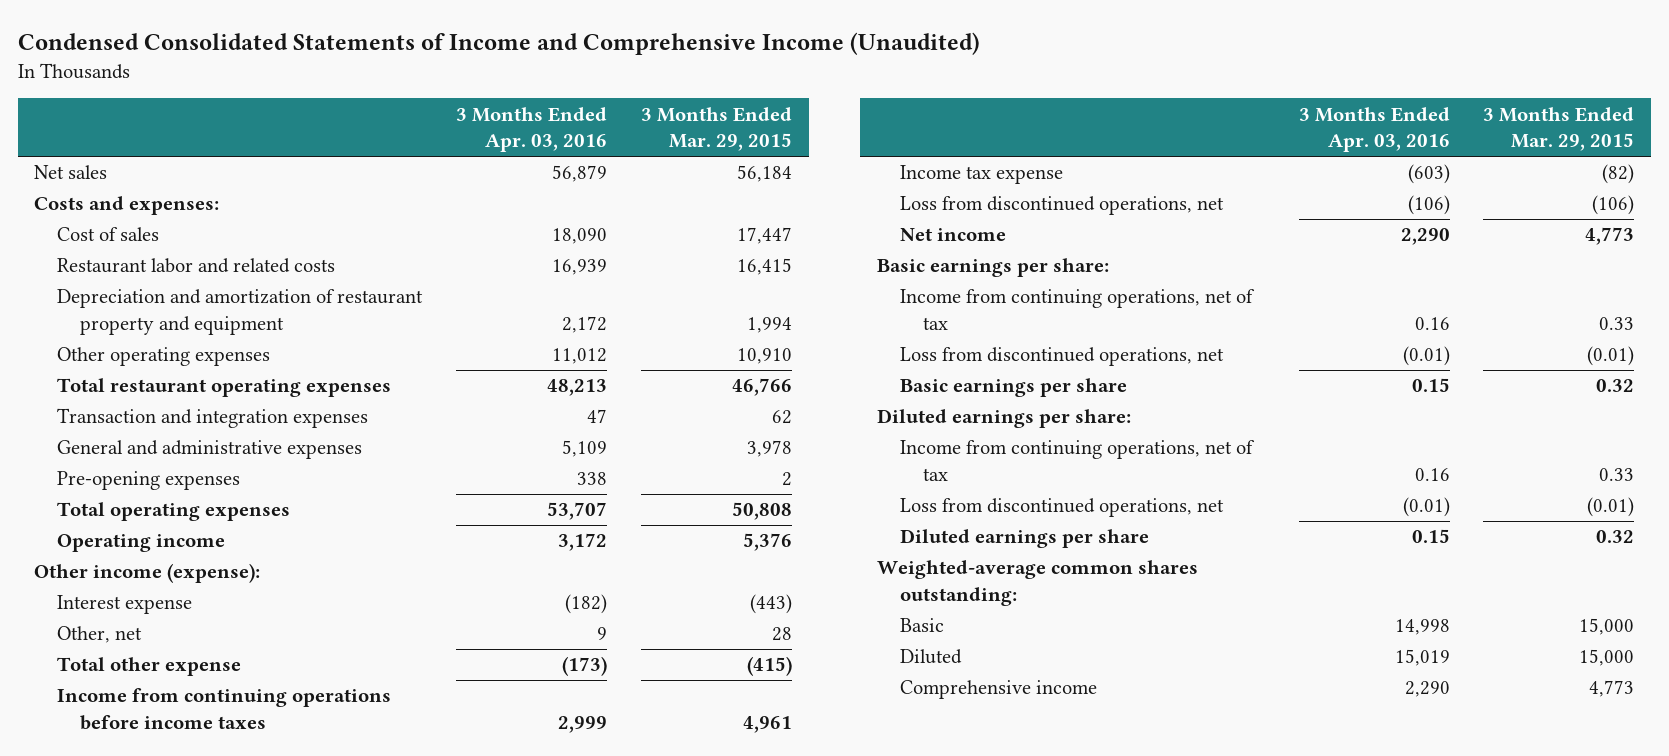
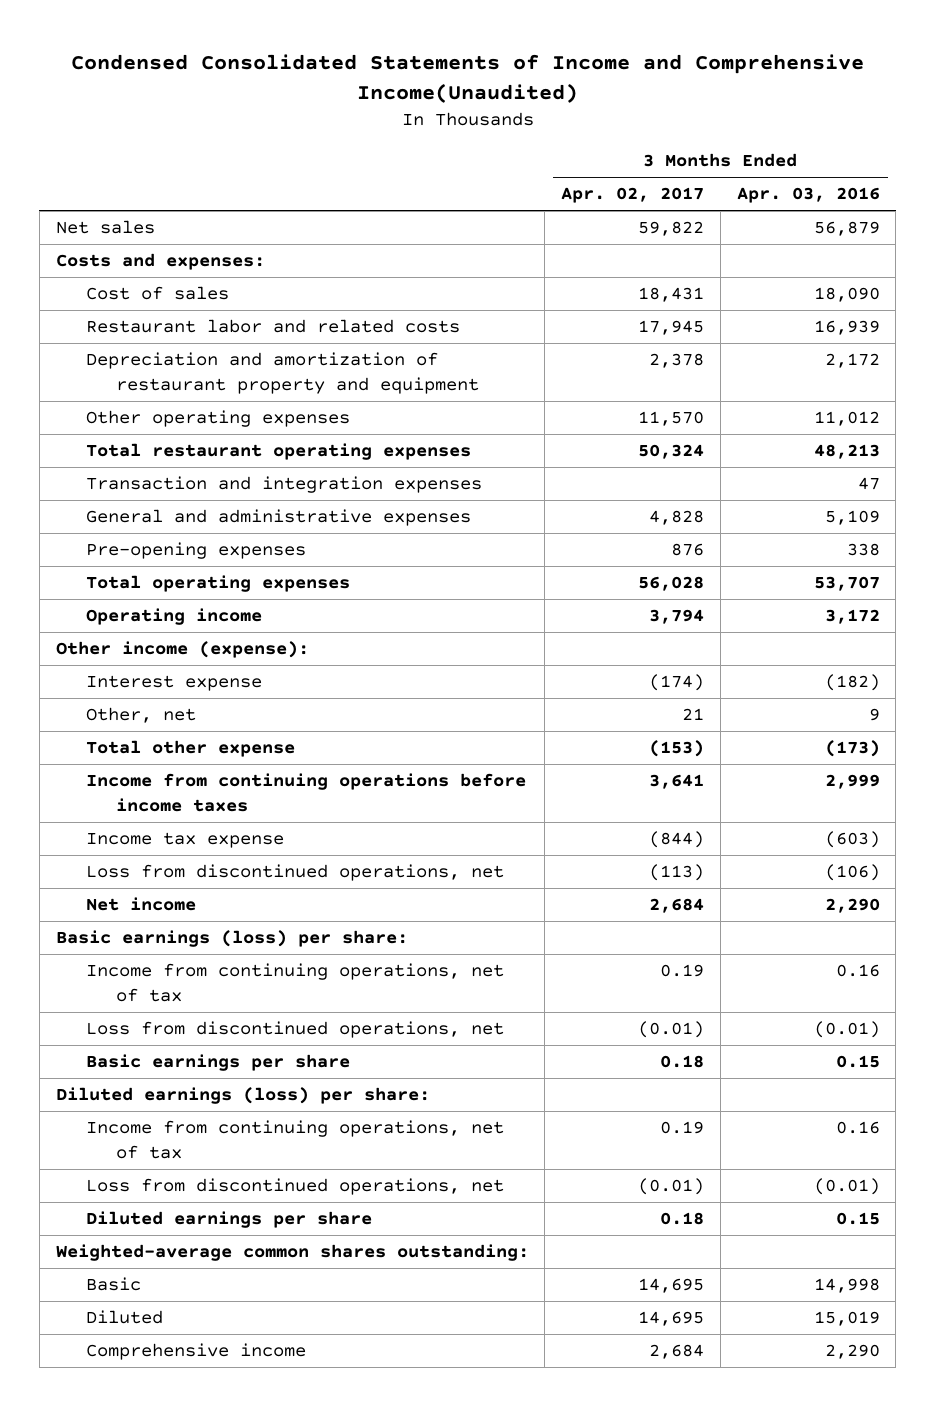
- Condensed Consolidated Statements of Income and Comprehensive Income (Unaudited)
+ Condensed Consolidated Statements of Income and Comprehensive Income(Unaudited)
- | 3 Months Ended Apr. 03, 2016 | 3 Months Ended Mar. 29, 2015
+ | 3 Months Ended Apr. 02, 2017 | 3 Months Ended Apr. 03, 2016
- Basic earnings per share:
+ Basic earnings (loss) per share:
- Diluted earnings per share:
+ Diluted earnings (loss) per share:

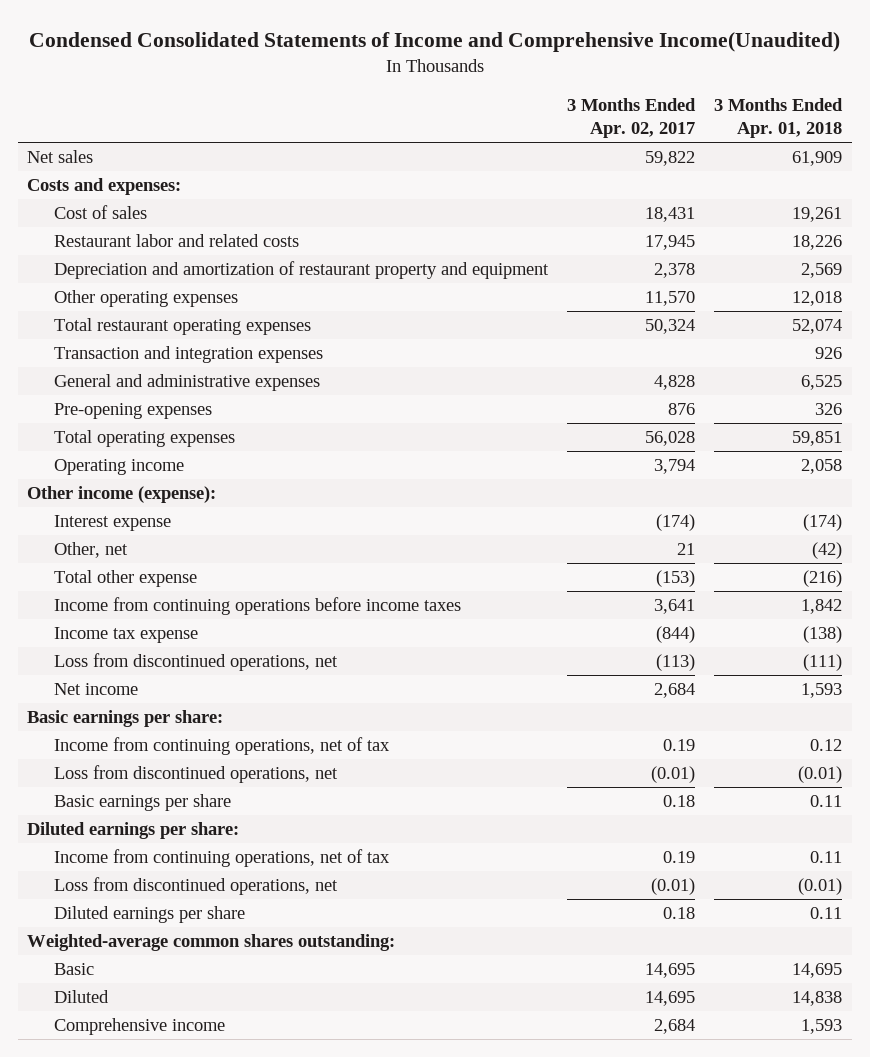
- | 3 Months Ended Apr. 02, 2017 | 3 Months Ended Apr. 03, 2016
+ | 3 Months Ended Apr. 02, 2017 | 3 Months Ended Apr. 01, 2018
- Basic earnings (loss) per share:
+ Basic earnings per share:
- Diluted earnings (loss) per share:
+ Diluted earnings per share:

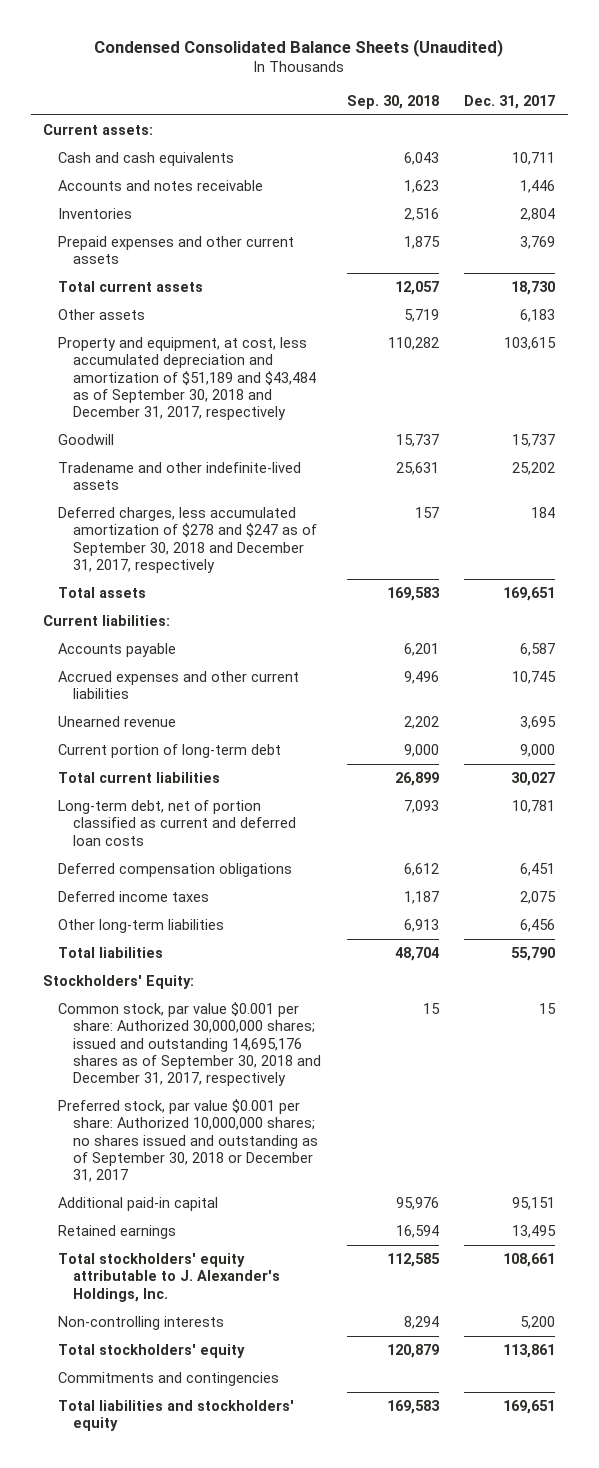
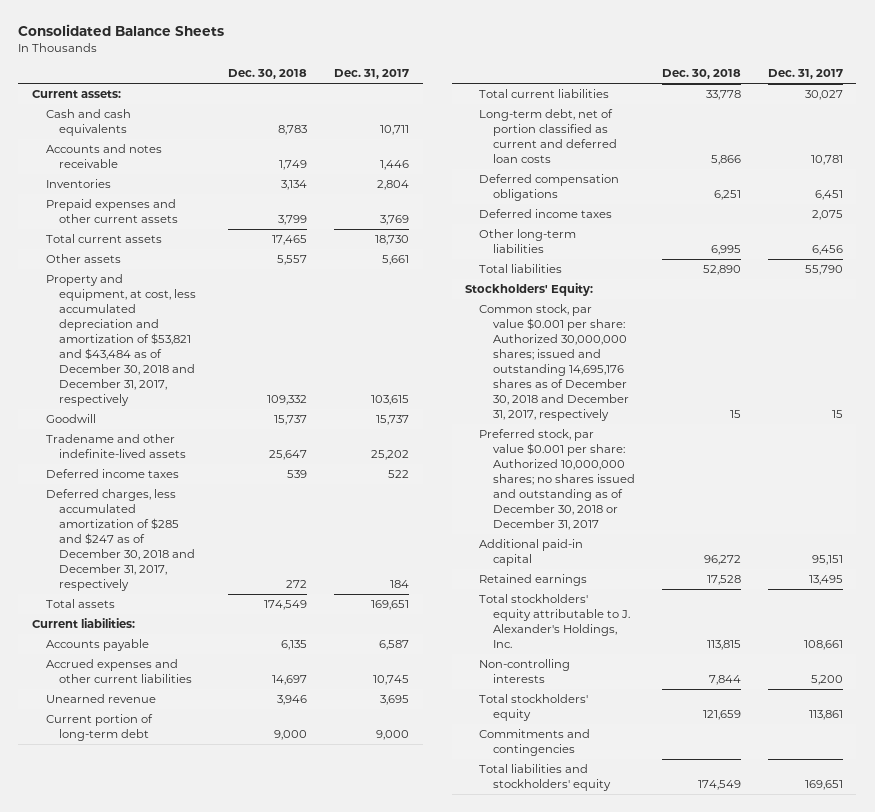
- Condensed Consolidated Balance Sheets (Unaudited)
+ Consolidated Balance Sheets
- | Sep. 30, 2018 | Dec. 31, 2017
+ | Dec. 30, 2018 | Dec. 31, 2017
- Other assets | 5,719 | 6,183
- Property and equipment, at cost, less accumulated depreciation and amortization of $51,189 and $43,484 as of September 30, 2018 and December 31, 2017, respectively | 110,282 | 103,615
+ Other assets | 5,557 | 5,661
+ Property and equipment, at cost, less accumulated depreciation and amortization of $53,821 and $43,484 as of December 30, 2018 and December 31, 2017, respectively | 109,332 | 103,615
- Deferred charges, less accumulated amortization of $278 and $247 as of September 30, 2018 and December 31, 2017, respectively | 157 | 184
+ Deferred income taxes | 539 | 522
+ Deferred charges, less accumulated amortization of $285 and $247 as of December 30, 2018 and December 31, 2017, respectively | 272 | 184
- Common stock, par value $0.001 per share: Authorized 30,000,000 shares; issued and outstanding 14,695,176 shares as of September 30, 2018 and December 31, 2017, respectively | 15 | 15
- Preferred stock, par value $0.001 per share: Authorized 10,000,000 shares; no shares issued and outstanding as of September 30, 2018 or December 31, 2017
+ Common stock, par value $0.001 per share: Authorized 30,000,000 shares; issued and outstanding 14,695,176 shares as of December 30, 2018 and December 31, 2017, respectively | 15 | 15
+ Preferred stock, par value $0.001 per share: Authorized 10,000,000 shares; no shares issued and outstanding as of December 30, 2018 or December 31, 2017

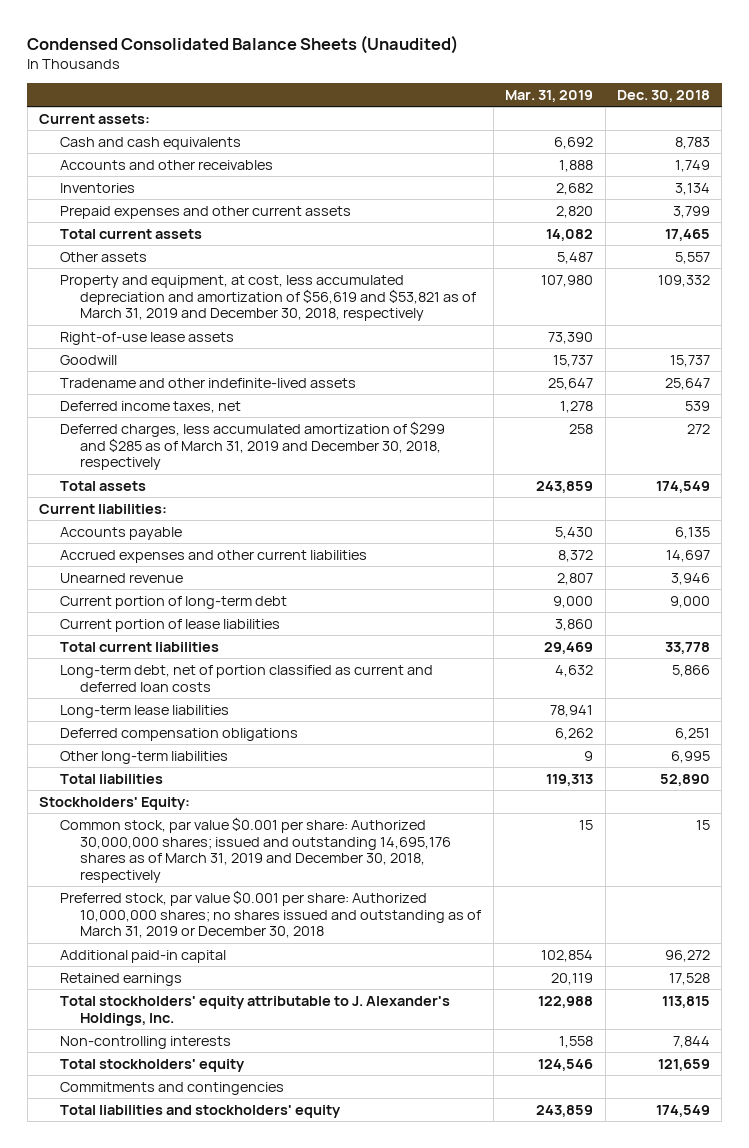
- Consolidated Balance Sheets
+ Condensed Consolidated Balance Sheets (Unaudited)
- | Dec. 30, 2018 | Dec. 31, 2017
+ | Mar. 31, 2019 | Dec. 30, 2018
- Accounts and notes receivable | 1,749 | 1,446
+ Accounts and other receivables | 1,888 | 1,749
- Property and equipment, at cost, less accumulated depreciation and amortization of $53,821 and $43,484 as of December 30, 2018 and December 31, 2017, respectively | 109,332 | 103,615
+ Property and equipment, at cost, less accumulated depreciation and amortization of $56,619 and $53,821 as of March 31, 2019 and December 30, 2018, respectively | 107,980 | 109,332
+ Right-of-use lease assets | 73,390 |
- Deferred income taxes | 539 | 522
- Deferred charges, less accumulated amortization of $285 and $247 as of December 30, 2018 and December 31, 2017, respectively | 272 | 184
+ Deferred income taxes, net | 1,278 | 539
+ Deferred charges, less accumulated amortization of $299 and $285 as of March 31, 2019 and December 30, 2018, respectively | 258 | 272
+ Current portion of lease liabilities | 3,860 |
+ Long-term lease liabilities | 78,941 |
- Deferred income taxes | | 2,075
- Common stock, par value $0.001 per share: Authorized 30,000,000 shares; issued and outstanding 14,695,176 shares as of December 30, 2018 and December 31, 2017, respectively | 15 | 15
- Preferred stock, par value $0.001 per share: Authorized 10,000,000 shares; no shares issued and outstanding as of December 30, 2018 or December 31, 2017
+ Common stock, par value $0.001 per share: Authorized 30,000,000 shares; issued and outstanding 14,695,176 shares as of March 31, 2019 and December 30, 2018, respectively | 15 | 15
+ Preferred stock, par value $0.001 per share: Authorized 10,000,000 shares; no shares issued and outstanding as of March 31, 2019 or December 30, 2018

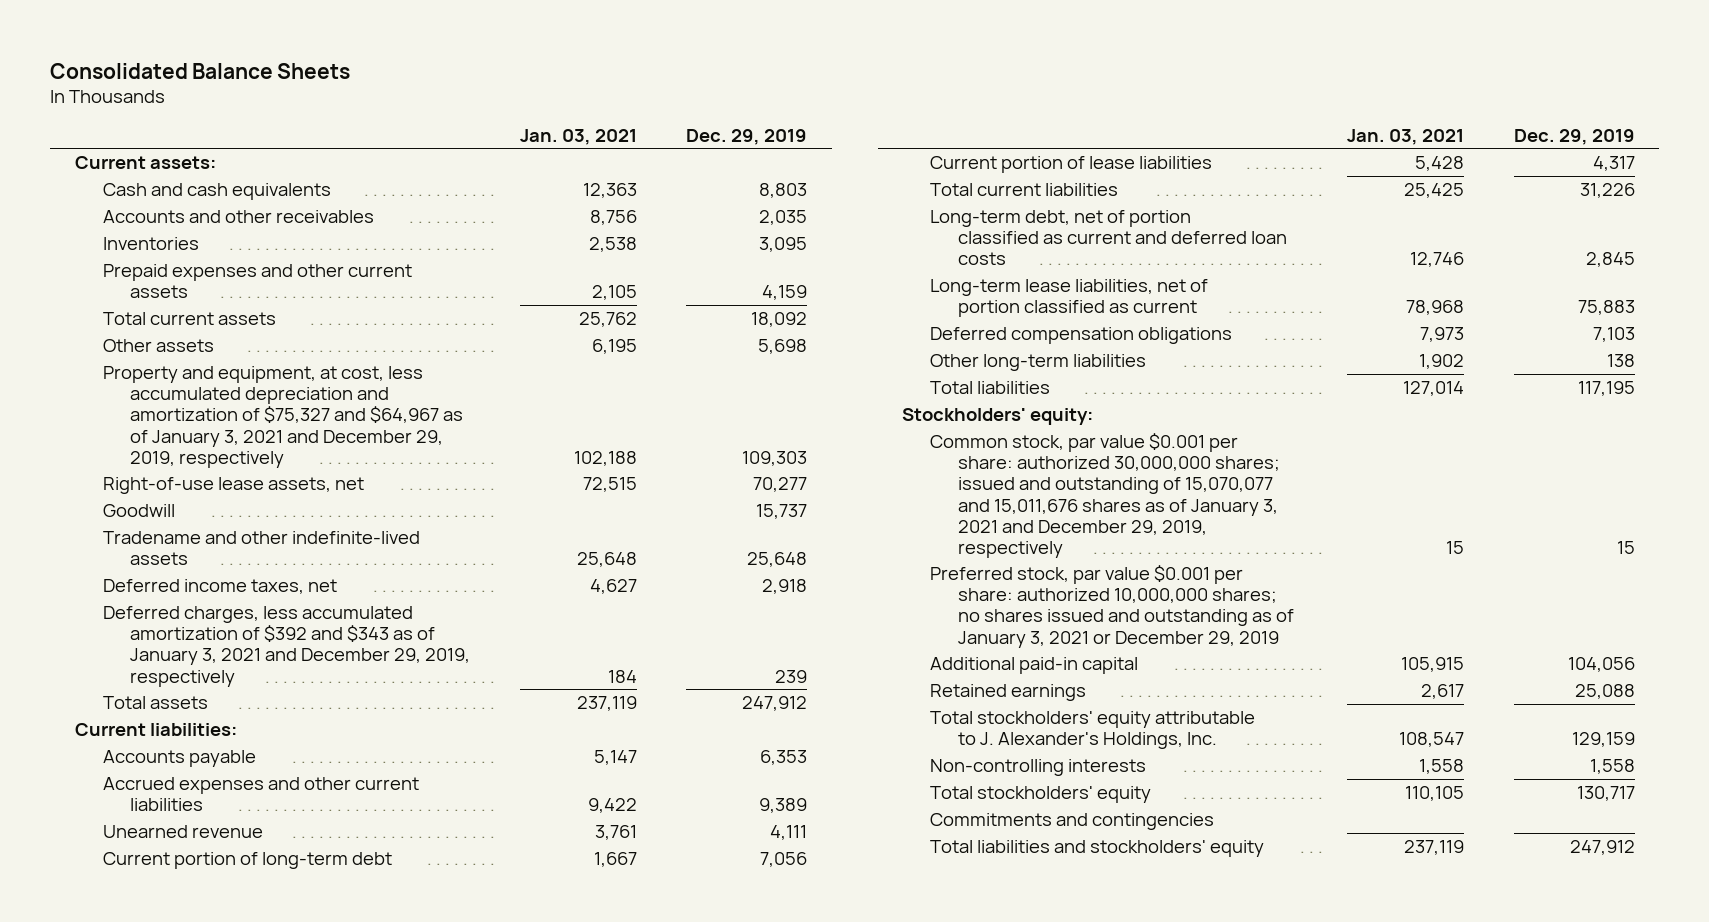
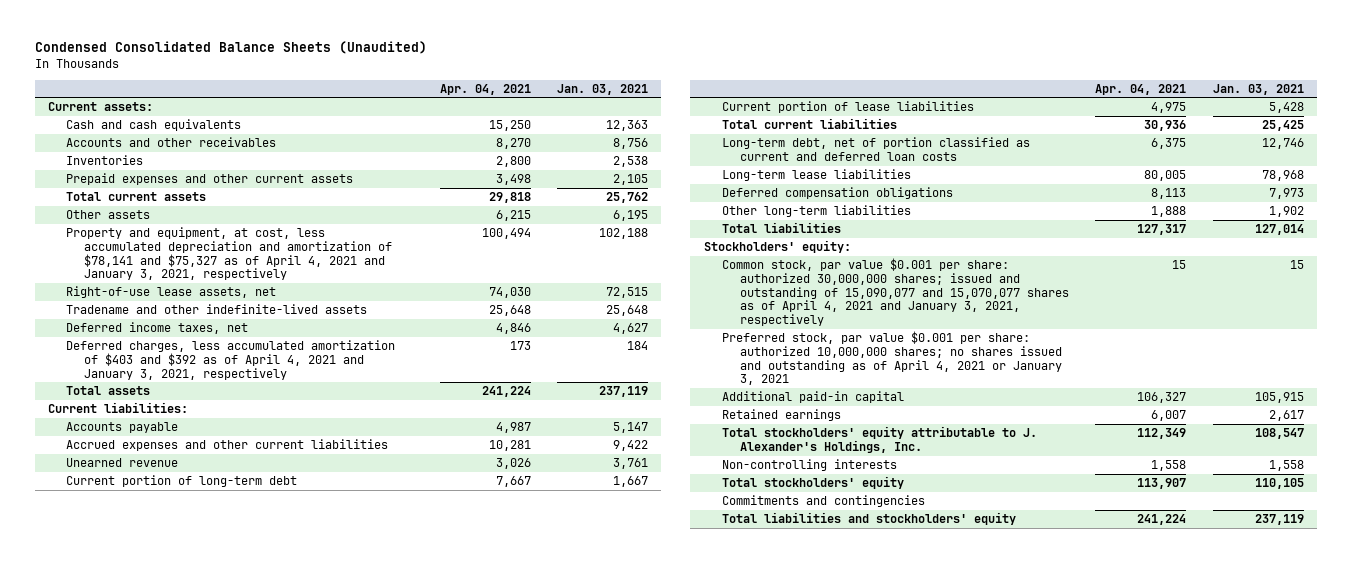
- Consolidated Balance Sheets
+ Condensed Consolidated Balance Sheets (Unaudited)
- | Jan. 03, 2021 | Dec. 29, 2019
+ | Apr. 04, 2021 | Jan. 03, 2021
- Property and equipment, at cost, less accumulated depreciation and amortization of $75,327 and $64,967 as of January 3, 2021 and December 29, 2019, respectively | 102,188 | 109,303
+ Property and equipment, at cost, less accumulated depreciation and amortization of $78,141 and $75,327 as of April 4, 2021 and January 3, 2021, respectively | 100,494 | 102,188
- Goodwill | | 15,737
- Deferred charges, less accumulated amortization of $392 and $343 as of January 3, 2021 and December 29, 2019, respectively | 184 | 239
+ Deferred charges, less accumulated amortization of $403 and $392 as of April 4, 2021 and January 3, 2021, respectively | 173 | 184
- Long-term lease liabilities, net of portion classified as current | 78,968 | 75,883
+ Long-term lease liabilities | 80,005 | 78,968
- Common stock, par value $0.001 per share: authorized 30,000,000 shares; issued and outstanding of 15,070,077 and 15,011,676 shares as of January 3, 2021 and December 29, 2019, respectively | 15 | 15
- Preferred stock, par value $0.001 per share: authorized 10,000,000 shares; no shares issued and outstanding as of January 3, 2021 or December 29, 2019
+ Common stock, par value $0.001 per share: authorized 30,000,000 shares; issued and outstanding of 15,090,077 and 15,070,077 shares as of April 4, 2021 and January 3, 2021, respectively | 15 | 15
+ Preferred stock, par value $0.001 per share: authorized 10,000,000 shares; no shares issued and outstanding as of April 4, 2021 or January 3, 2021

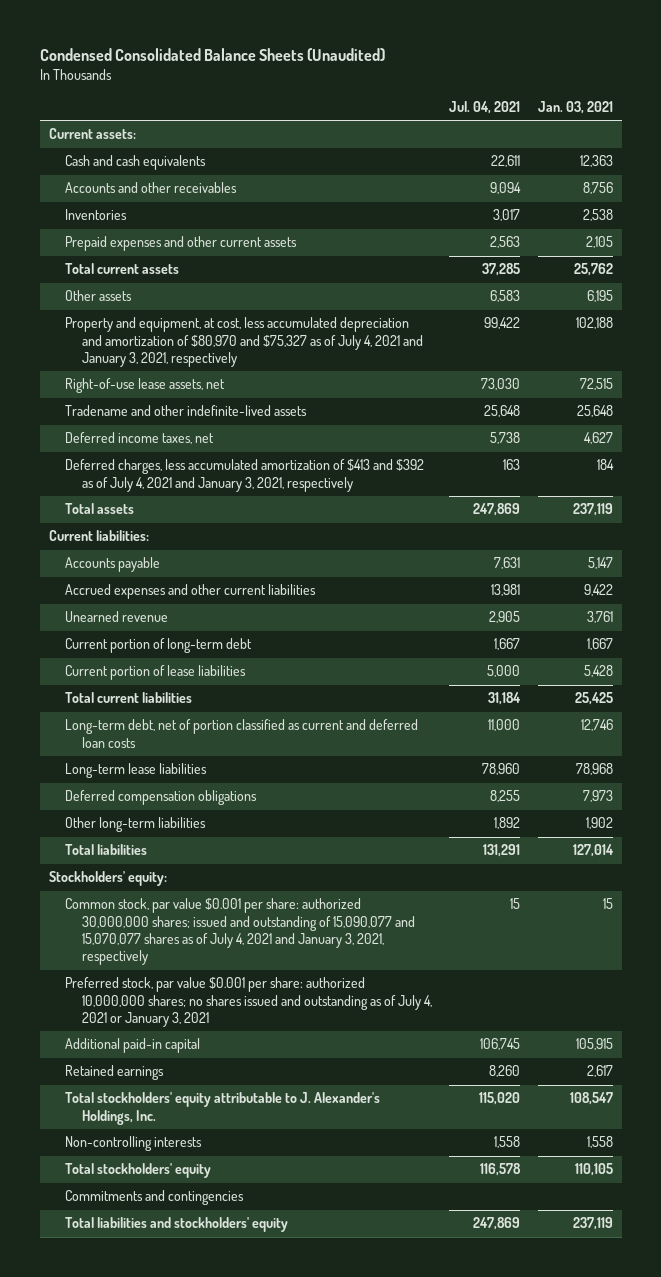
- | Apr. 04, 2021 | Jan. 03, 2021
+ | Jul. 04, 2021 | Jan. 03, 2021
- Property and equipment, at cost, less accumulated depreciation and amortization of $78,141 and $75,327 as of April 4, 2021 and January 3, 2021, respectively | 100,494 | 102,188
+ Property and equipment, at cost, less accumulated depreciation and amortization of $80,970 and $75,327 as of July 4, 2021 and January 3, 2021, respectively | 99,422 | 102,188
- Deferred charges, less accumulated amortization of $403 and $392 as of April 4, 2021 and January 3, 2021, respectively | 173 | 184
+ Deferred charges, less accumulated amortization of $413 and $392 as of July 4, 2021 and January 3, 2021, respectively | 163 | 184
- Common stock, par value $0.001 per share: authorized 30,000,000 shares; issued and outstanding of 15,090,077 and 15,070,077 shares as of April 4, 2021 and January 3, 2021, respectively | 15 | 15
- Preferred stock, par value $0.001 per share: authorized 10,000,000 shares; no shares issued and outstanding as of April 4, 2021 or January 3, 2021
+ Common stock, par value $0.001 per share: authorized 30,000,000 shares; issued and outstanding of 15,090,077 and 15,070,077 shares as of July 4, 2021 and January 3, 2021, respectively | 15 | 15
+ Preferred stock, par value $0.001 per share: authorized 10,000,000 shares; no shares issued and outstanding as of July 4, 2021 or January 3, 2021

